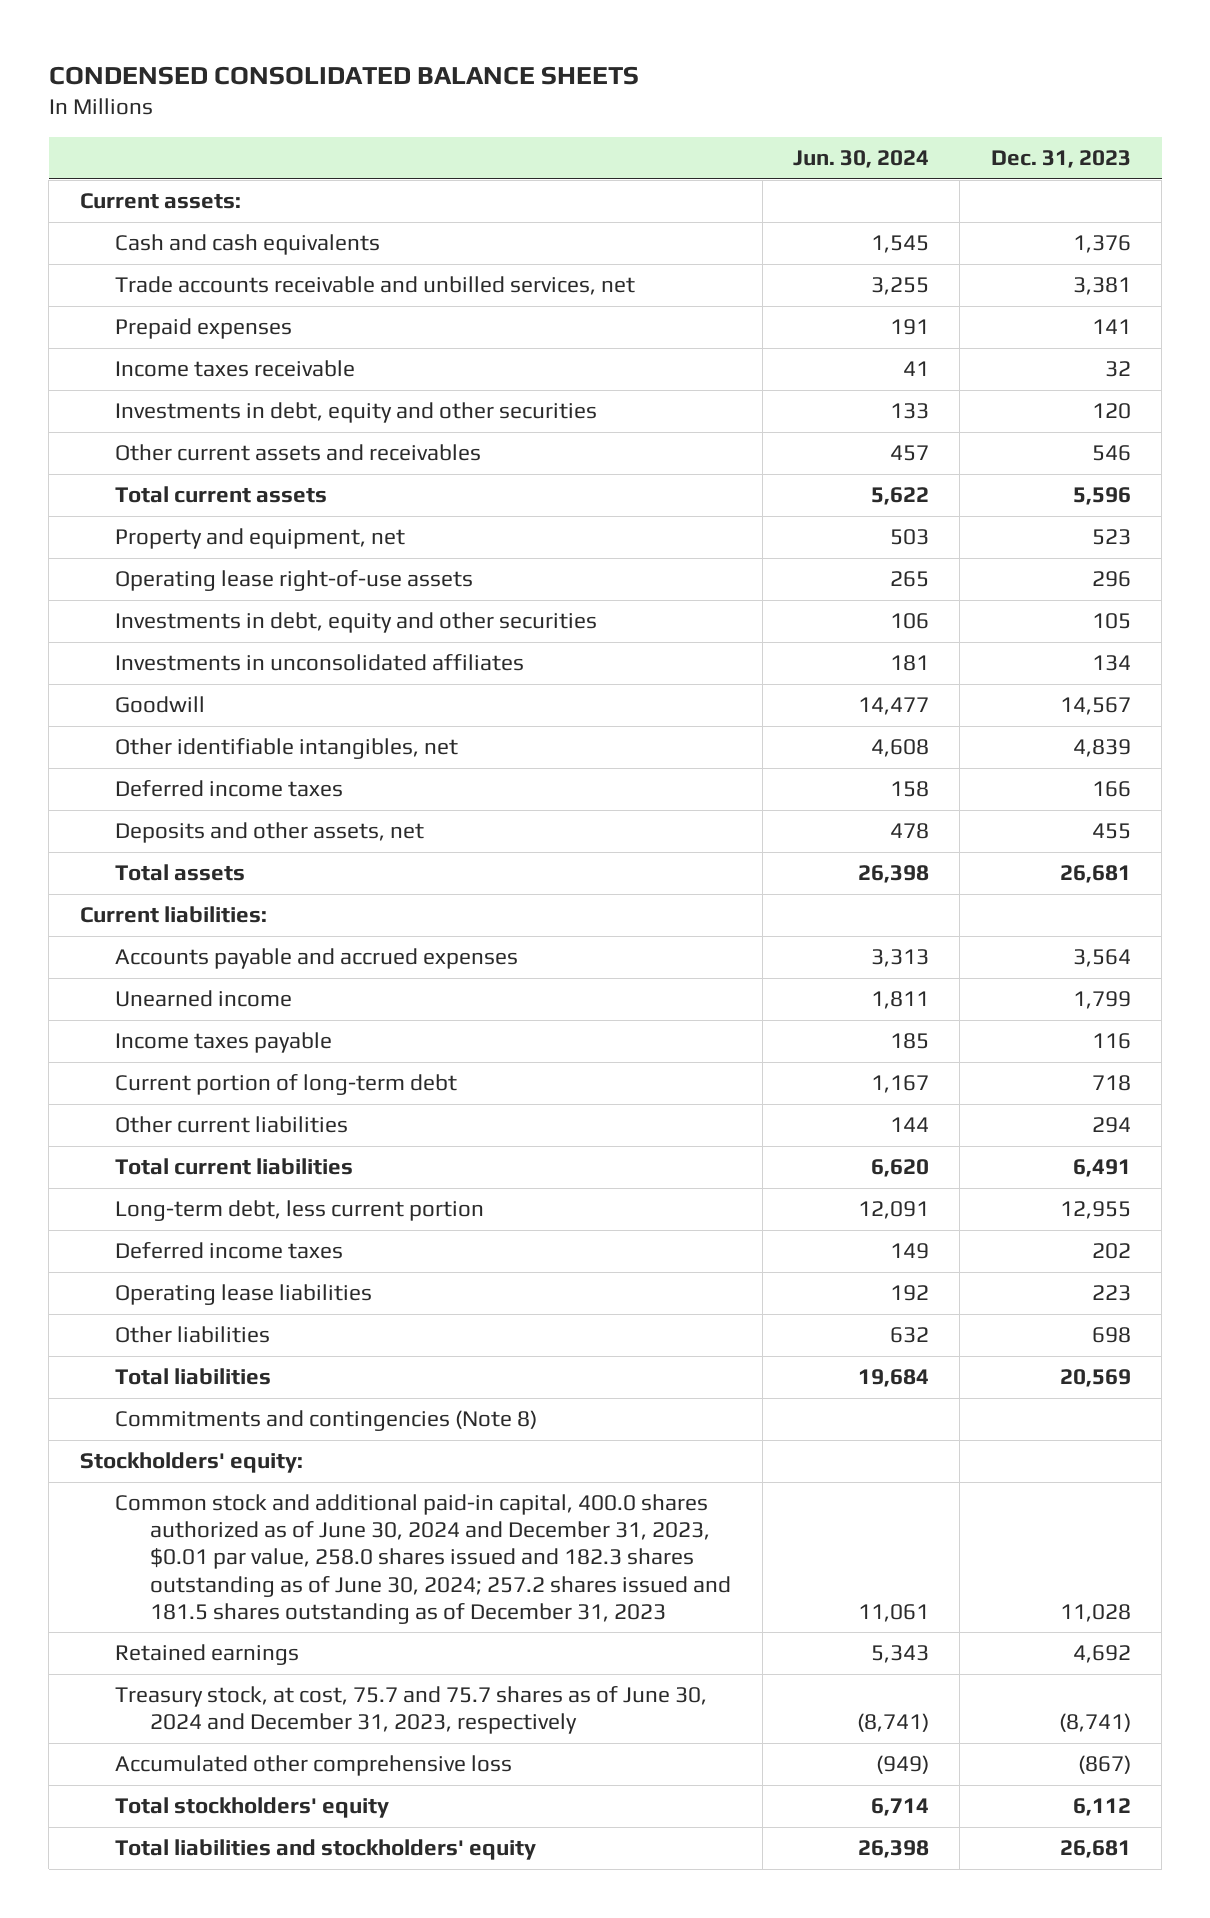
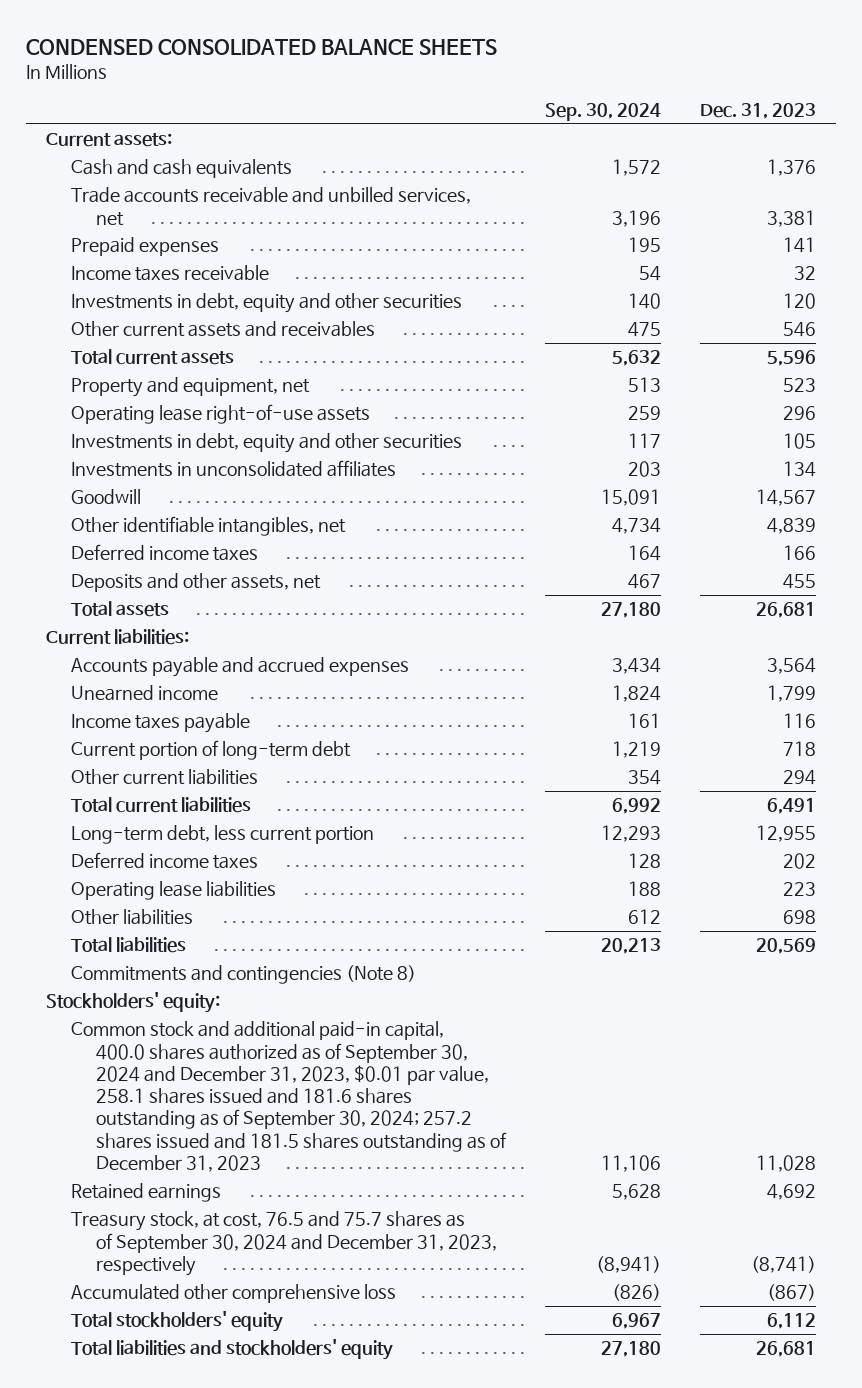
- | Jun. 30, 2024 | Dec. 31, 2023
+ | Sep. 30, 2024 | Dec. 31, 2023
- Common stock and additional paid-in capital, 400.0 shares authorized as of June 30, 2024 and December 31, 2023, $0.01 par value, 258.0 shares issued and 182.3 shares outstanding as of June 30, 2024; 257.2 shares issued and 181.5 shares outstanding as of December 31, 2023 | 11,061 | 11,028
+ Common stock and additional paid-in capital, 400.0 shares authorized as of September 30, 2024 and December 31, 2023, $0.01 par value, 258.1 shares issued and 181.6 shares outstanding as of September 30, 2024; 257.2 shares issued and 181.5 shares outstanding as of December 31, 2023 | 11,106 | 11,028
- Treasury stock, at cost, 75.7 and 75.7 shares as of June 30, 2024 and December 31, 2023, respectively | (8,741) | (8,741)
+ Treasury stock, at cost, 76.5 and 75.7 shares as of September 30, 2024 and December 31, 2023, respectively | (8,941) | (8,741)

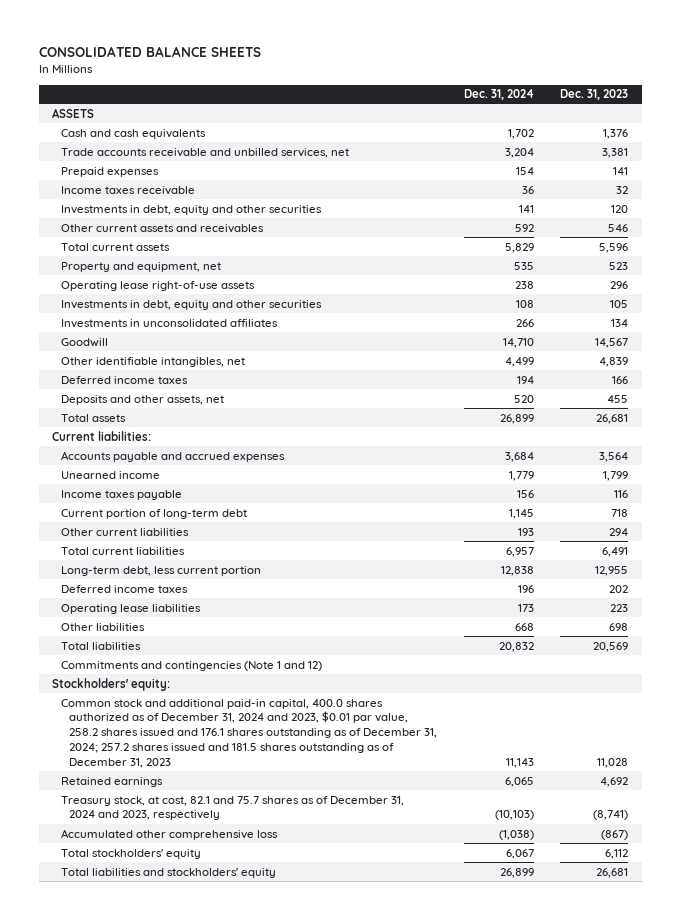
- CONDENSED CONSOLIDATED BALANCE SHEETS
+ CONSOLIDATED BALANCE SHEETS
- | Sep. 30, 2024 | Dec. 31, 2023
+ | Dec. 31, 2024 | Dec. 31, 2023
- Current assets:
+ ASSETS
- Commitments and contingencies (Note 8)
+ Commitments and contingencies (Note 1 and 12)
- Common stock and additional paid-in capital, 400.0 shares authorized as of September 30, 2024 and December 31, 2023, $0.01 par value, 258.1 shares issued and 181.6 shares outstanding as of September 30, 2024; 257.2 shares issued and 181.5 shares outstanding as of December 31, 2023 | 11,106 | 11,028
+ Common stock and additional paid-in capital, 400.0 shares authorized as of December 31, 2024 and 2023, $0.01 par value, 258.2 shares issued and 176.1 shares outstanding as of December 31, 2024; 257.2 shares issued and 181.5 shares outstanding as of December 31, 2023 | 11,143 | 11,028
- Treasury stock, at cost, 76.5 and 75.7 shares as of September 30, 2024 and December 31, 2023, respectively | (8,941) | (8,741)
+ Treasury stock, at cost, 82.1 and 75.7 shares as of December 31, 2024 and 2023, respectively | (10,103) | (8,741)

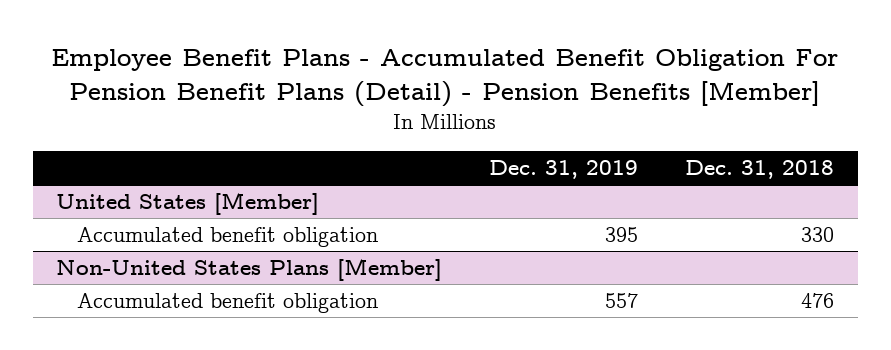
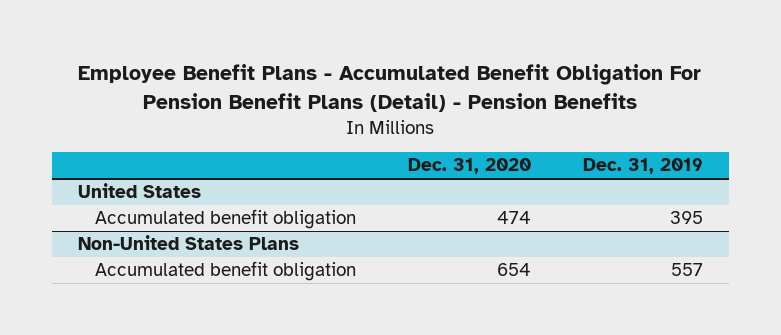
- Employee Benefit Plans - Accumulated Benefit Obligation For Pension Benefit Plans (Detail) - Pension Benefits [Member]
+ Employee Benefit Plans - Accumulated Benefit Obligation For Pension Benefit Plans (Detail) - Pension Benefits
- | Dec. 31, 2019 | Dec. 31, 2018
+ | Dec. 31, 2020 | Dec. 31, 2019
- United States [Member]
+ United States
- Non-United States Plans [Member]
+ Non-United States Plans

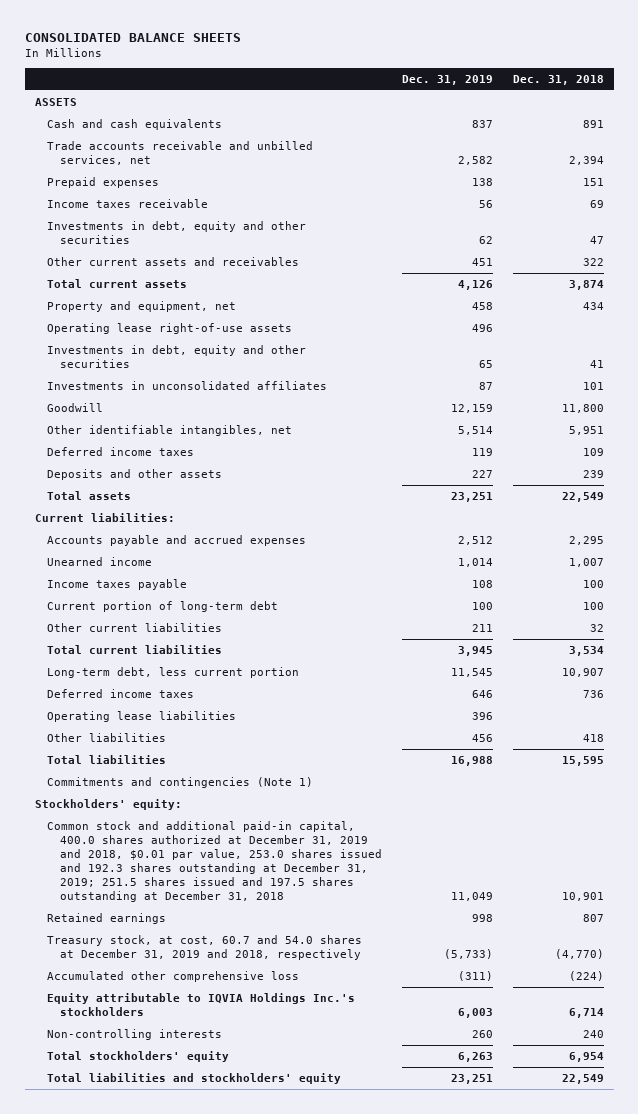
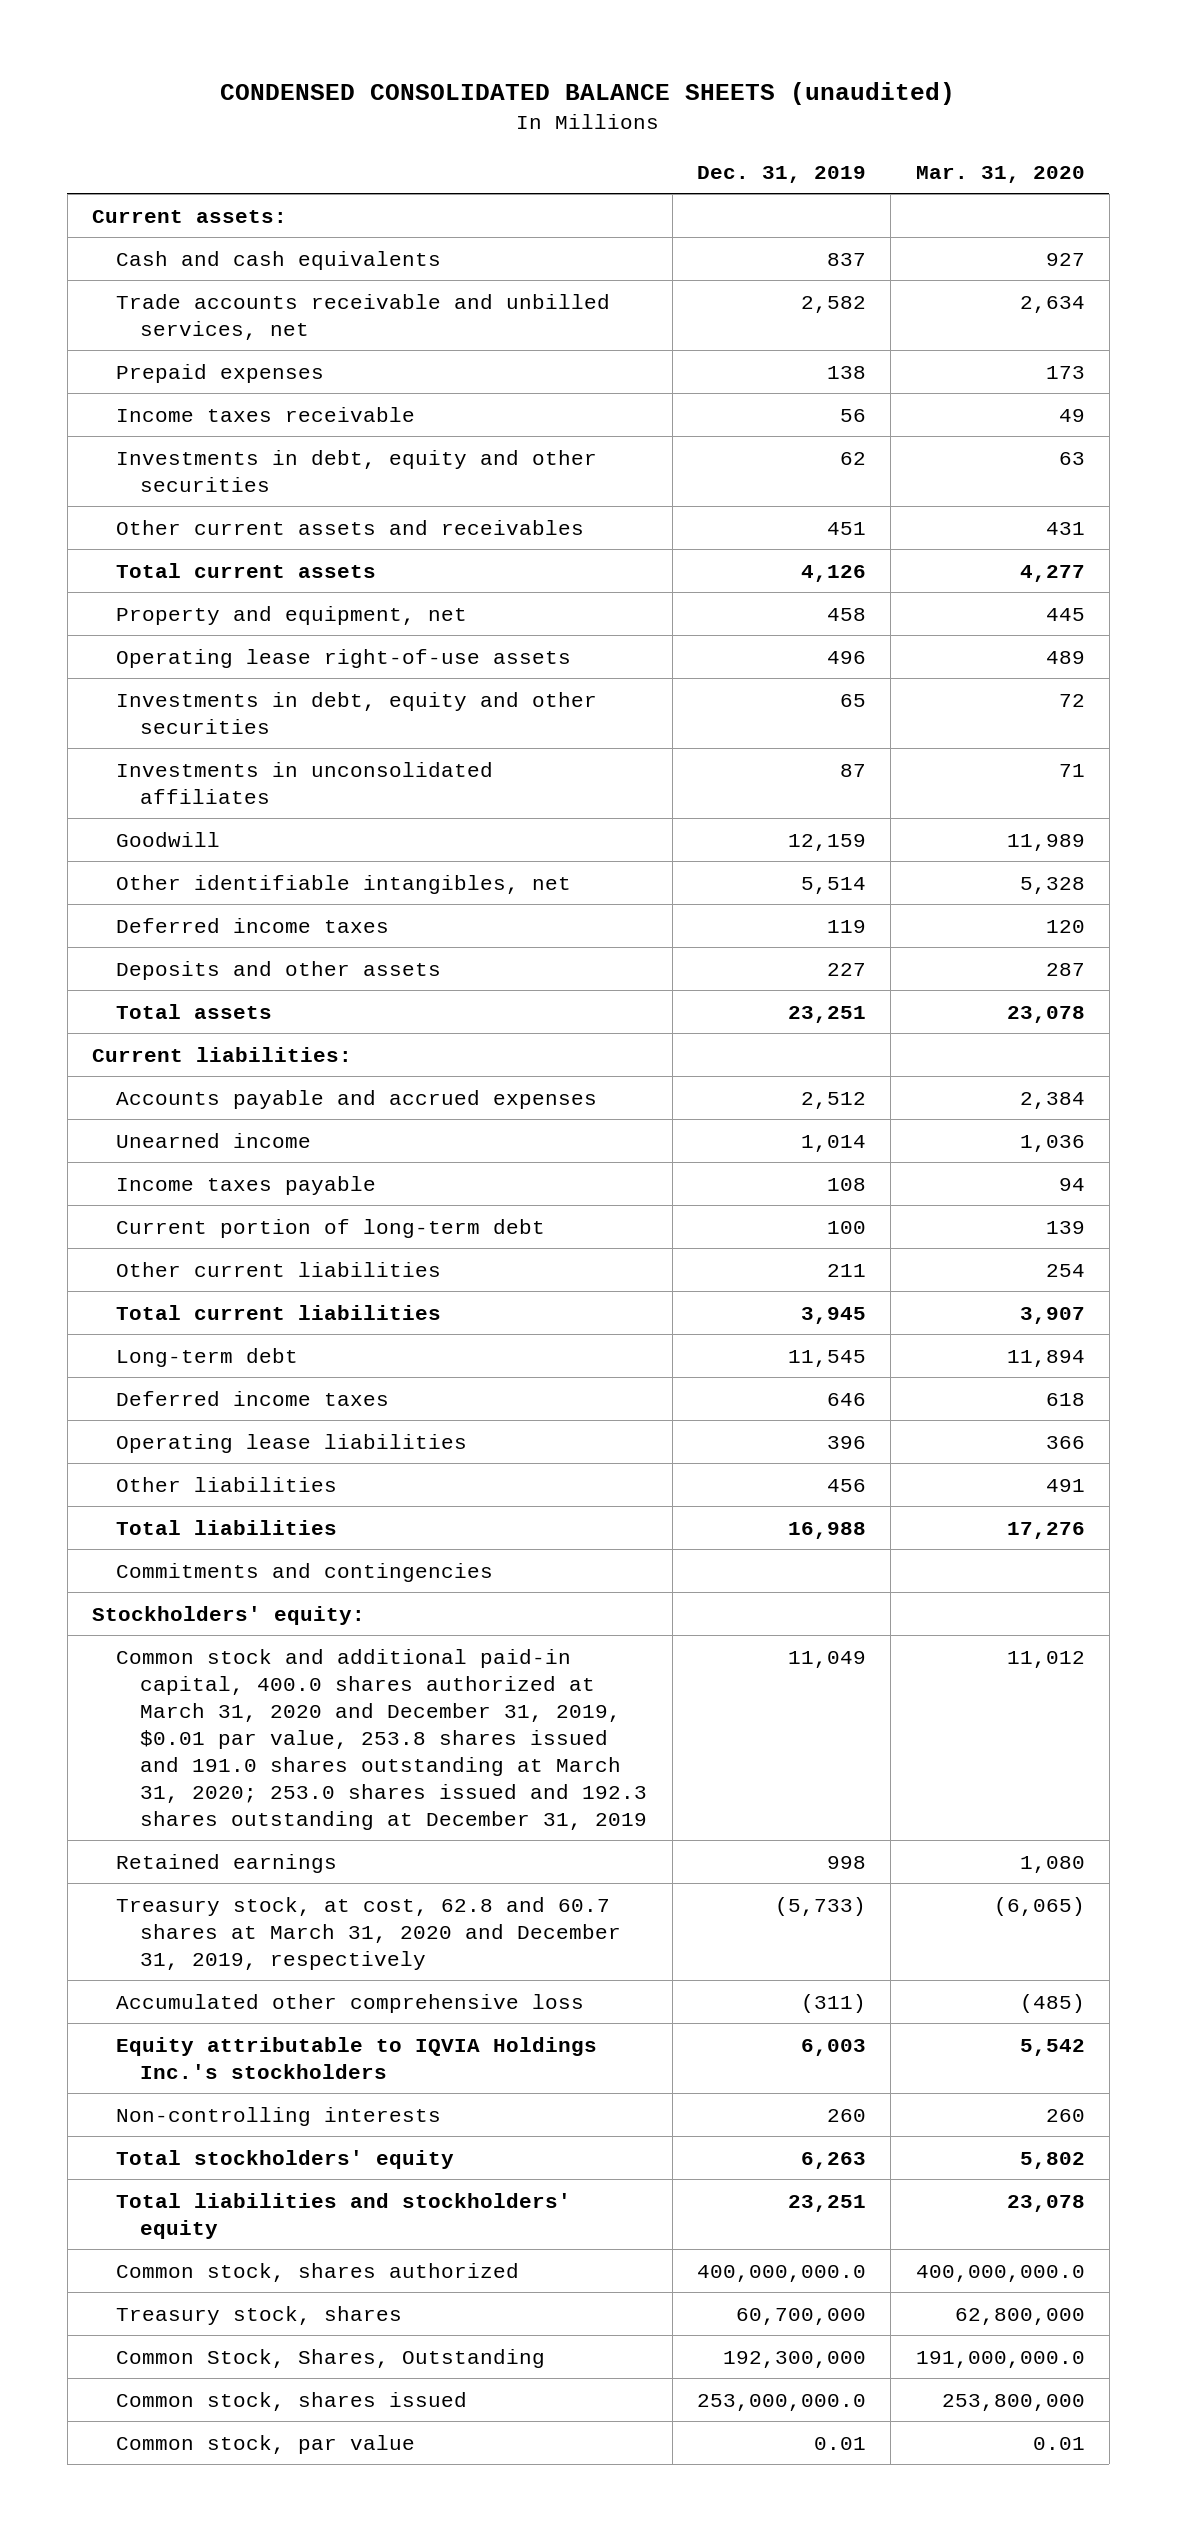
- CONSOLIDATED BALANCE SHEETS
+ CONDENSED CONSOLIDATED BALANCE SHEETS (unaudited)
- | Dec. 31, 2019 | Dec. 31, 2018
+ | Dec. 31, 2019 | Mar. 31, 2020
- ASSETS
+ Current assets:
- Long-term debt, less current portion | 11,545 | 10,907
+ Long-term debt | 11,545 | 11,894
- Commitments and contingencies (Note 1)
+ Commitments and contingencies
- Common stock and additional paid-in capital, 400.0 shares authorized at December 31, 2019 and 2018, $0.01 par value, 253.0 shares issued and 192.3 shares outstanding at December 31, 2019; 251.5 shares issued and 197.5 shares outstanding at December 31, 2018 | 11,049 | 10,901
+ Common stock and additional paid-in capital, 400.0 shares authorized at March 31, 2020 and December 31, 2019, $0.01 par value, 253.8 shares issued and 191.0 shares outstanding at March 31, 2020; 253.0 shares issued and 192.3 shares outstanding at December 31, 2019 | 11,049 | 11,012
- Treasury stock, at cost, 60.7 and 54.0 shares at December 31, 2019 and 2018, respectively | (5,733) | (4,770)
+ Treasury stock, at cost, 62.8 and 60.7 shares at March 31, 2020 and December 31, 2019, respectively | (5,733) | (6,065)
+ Common stock, shares authorized | 400,000,000.0 | 400,000,000.0
+ Treasury stock, shares | 60,700,000 | 62,800,000
+ Common Stock, Shares, Outstanding | 192,300,000 | 191,000,000.0
+ Common stock, shares issued | 253,000,000.0 | 253,800,000
+ Common stock, par value | 0.01 | 0.01

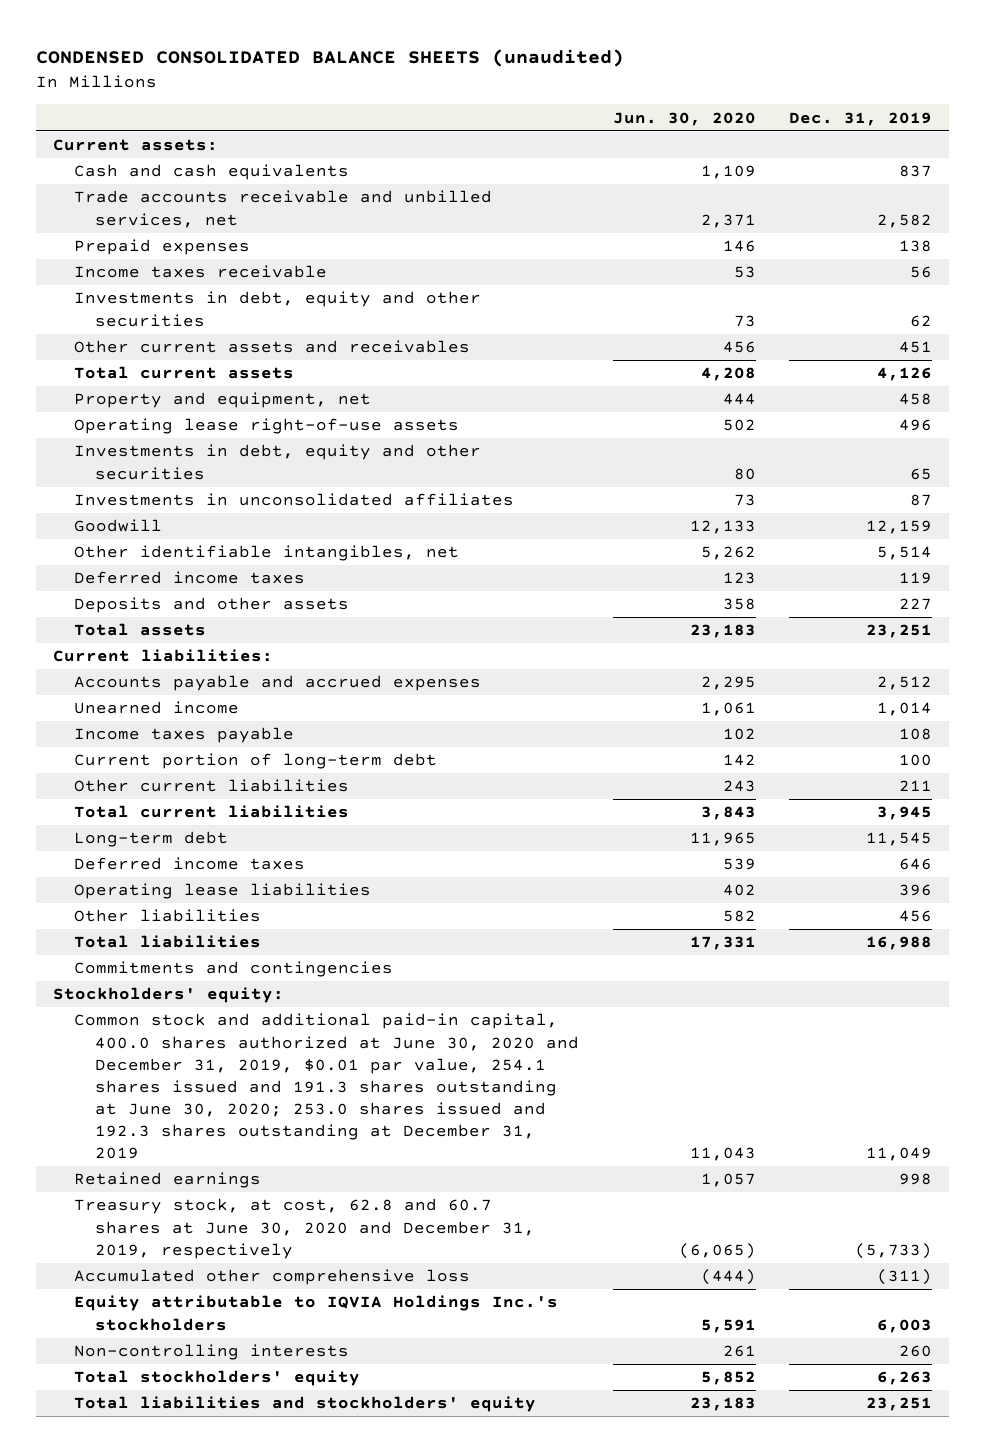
- | Dec. 31, 2019 | Mar. 31, 2020
+ | Jun. 30, 2020 | Dec. 31, 2019
- Common stock and additional paid-in capital, 400.0 shares authorized at March 31, 2020 and December 31, 2019, $0.01 par value, 253.8 shares issued and 191.0 shares outstanding at March 31, 2020; 253.0 shares issued and 192.3 shares outstanding at December 31, 2019 | 11,049 | 11,012
+ Common stock and additional paid-in capital, 400.0 shares authorized at June 30, 2020 and December 31, 2019, $0.01 par value, 254.1 shares issued and 191.3 shares outstanding at June 30, 2020; 253.0 shares issued and 192.3 shares outstanding at December 31, 2019 | 11,043 | 11,049
- Treasury stock, at cost, 62.8 and 60.7 shares at March 31, 2020 and December 31, 2019, respectively | (5,733) | (6,065)
+ Treasury stock, at cost, 62.8 and 60.7 shares at June 30, 2020 and December 31, 2019, respectively | (6,065) | (5,733)
- Common stock, shares authorized | 400,000,000.0 | 400,000,000.0
- Treasury stock, shares | 60,700,000 | 62,800,000
- Common Stock, Shares, Outstanding | 192,300,000 | 191,000,000.0
- Common stock, shares issued | 253,000,000.0 | 253,800,000
- Common stock, par value | 0.01 | 0.01

